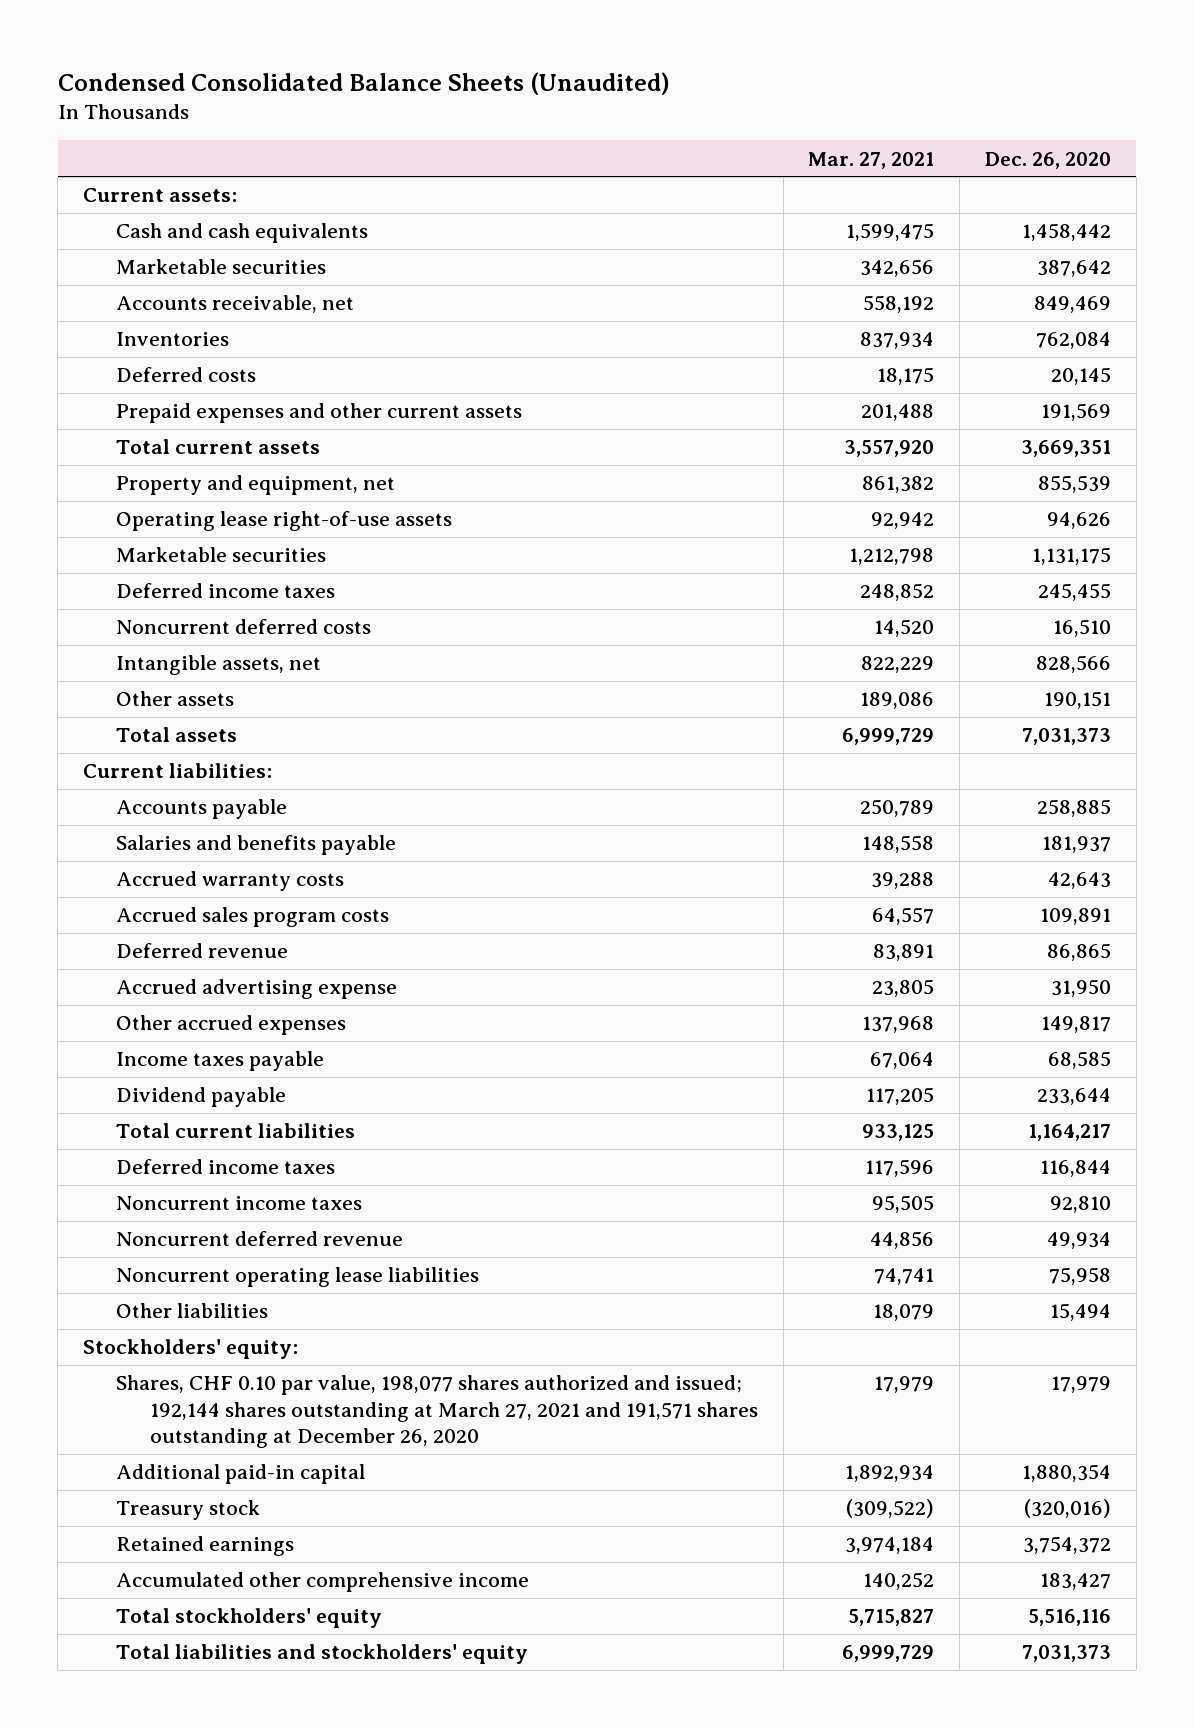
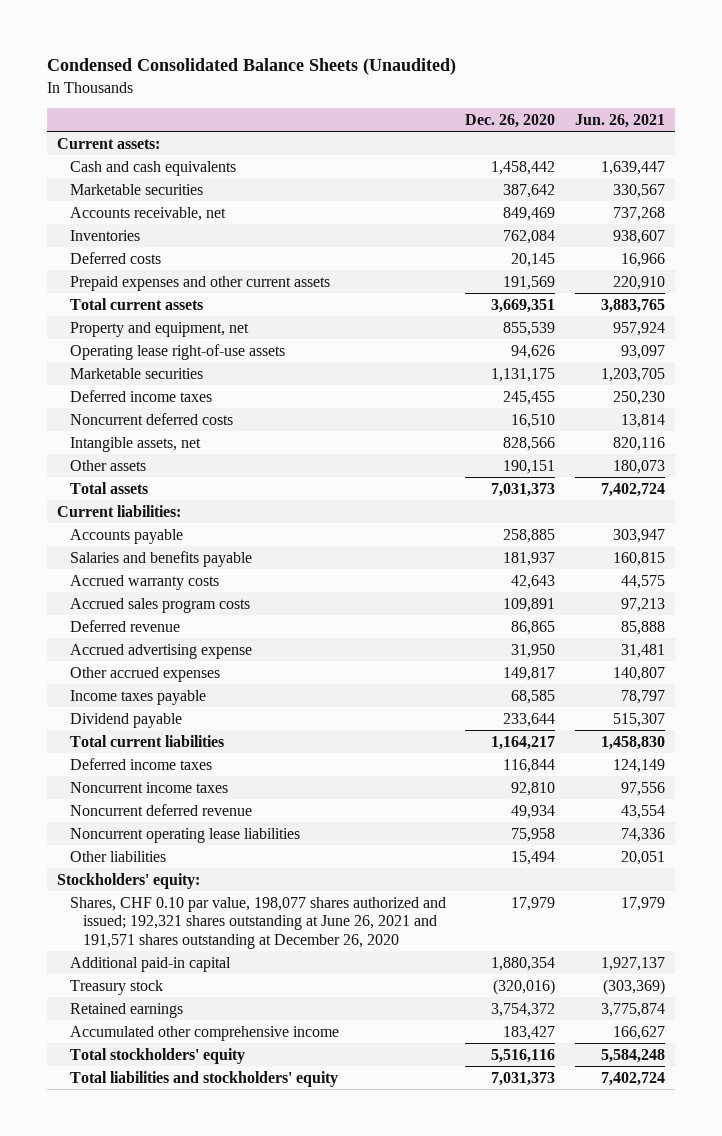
- | Mar. 27, 2021 | Dec. 26, 2020
+ | Dec. 26, 2020 | Jun. 26, 2021
- Shares, CHF 0.10 par value, 198,077 shares authorized and issued; 192,144 shares outstanding at March 27, 2021 and 191,571 shares outstanding at December 26, 2020 | 17,979 | 17,979
+ Shares, CHF 0.10 par value, 198,077 shares authorized and issued; 192,321 shares outstanding at June 26, 2021 and 191,571 shares outstanding at December 26, 2020 | 17,979 | 17,979

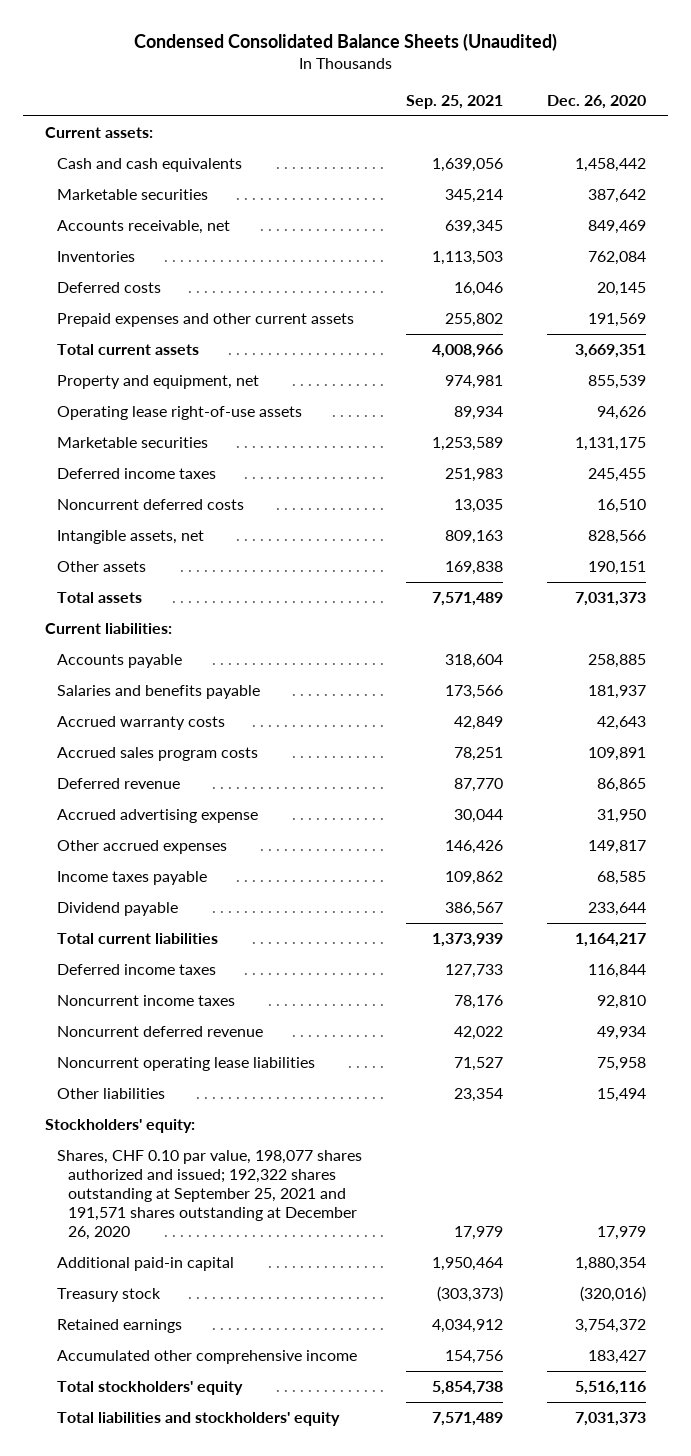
- | Dec. 26, 2020 | Jun. 26, 2021
+ | Sep. 25, 2021 | Dec. 26, 2020
- Shares, CHF 0.10 par value, 198,077 shares authorized and issued; 192,321 shares outstanding at June 26, 2021 and 191,571 shares outstanding at December 26, 2020 | 17,979 | 17,979
+ Shares, CHF 0.10 par value, 198,077 shares authorized and issued; 192,322 shares outstanding at September 25, 2021 and 191,571 shares outstanding at December 26, 2020 | 17,979 | 17,979

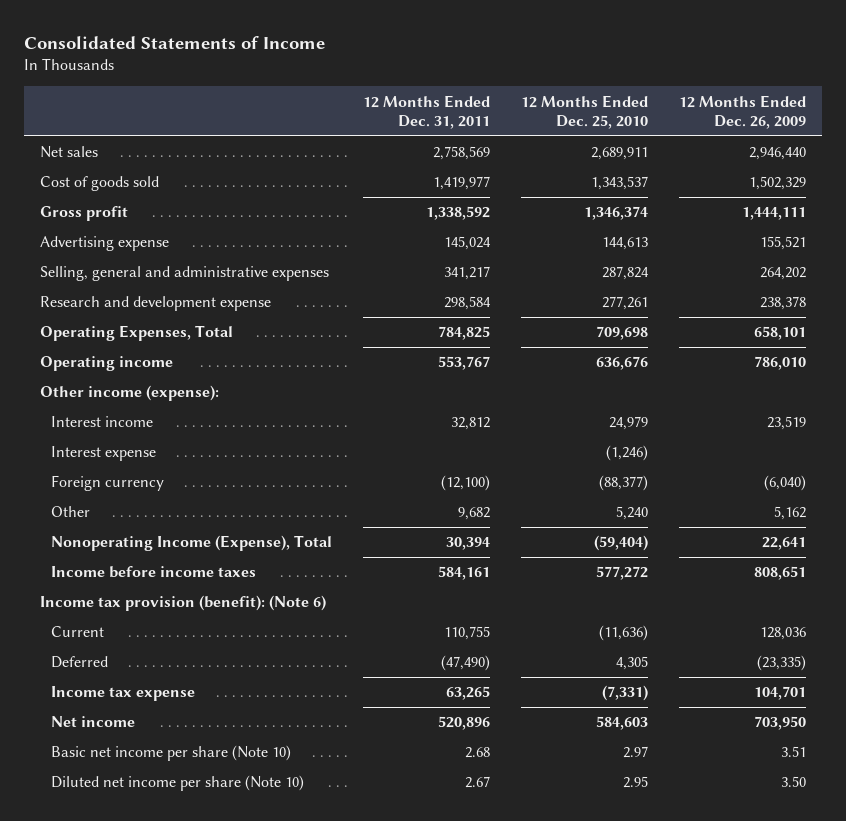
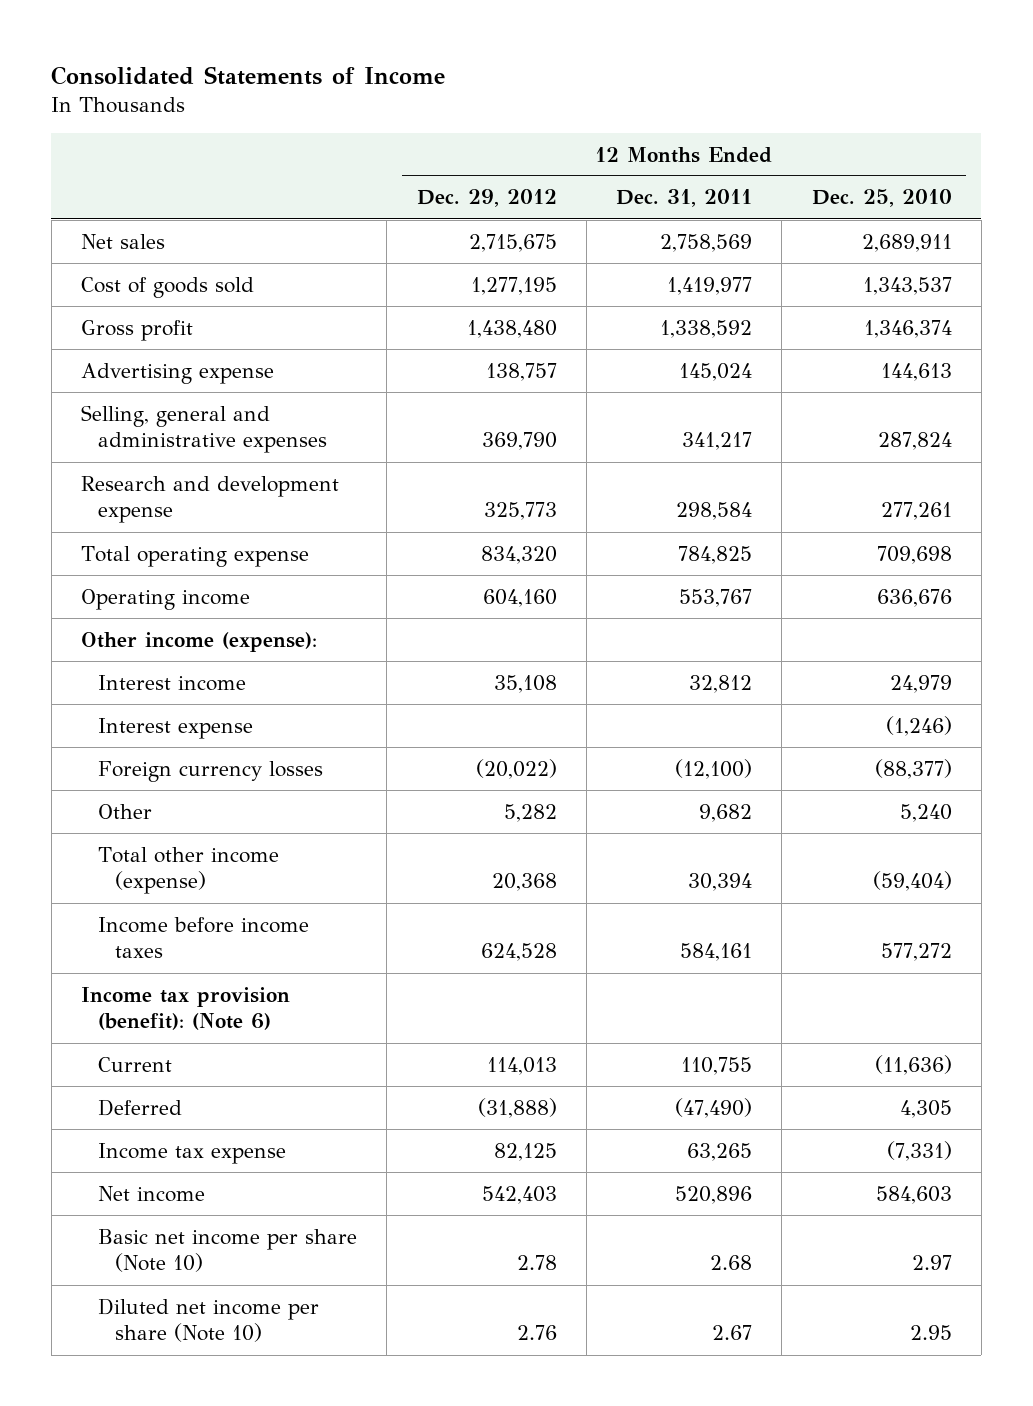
- | 12 Months Ended Dec. 31, 2011 | 12 Months Ended Dec. 25, 2010 | 12 Months Ended Dec. 26, 2009
+ | 12 Months Ended Dec. 29, 2012 | 12 Months Ended Dec. 31, 2011 | 12 Months Ended Dec. 25, 2010
- Operating Expenses, Total | 784,825 | 709,698 | 658,101
+ Total operating expense | 834,320 | 784,825 | 709,698
- Foreign currency | (12,100) | (88,377) | (6,040)
+ Foreign currency losses | (20,022) | (12,100) | (88,377)
- Nonoperating Income (Expense), Total | 30,394 | (59,404) | 22,641
+ Total other income (expense) | 20,368 | 30,394 | (59,404)

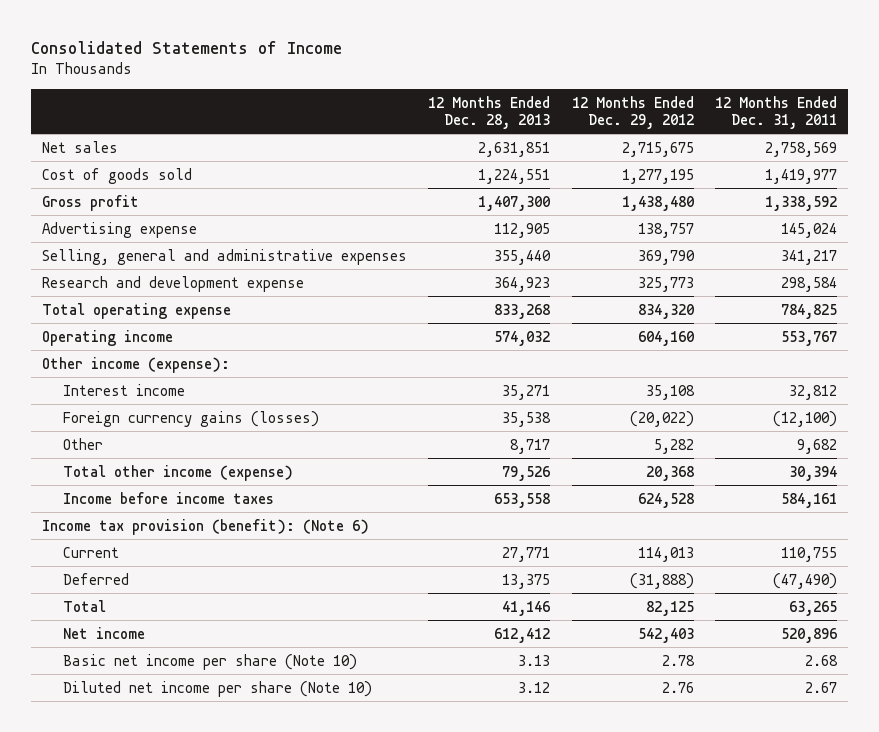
- | 12 Months Ended Dec. 29, 2012 | 12 Months Ended Dec. 31, 2011 | 12 Months Ended Dec. 25, 2010
+ | 12 Months Ended Dec. 28, 2013 | 12 Months Ended Dec. 29, 2012 | 12 Months Ended Dec. 31, 2011
- Interest expense | | | (1,246)
- Foreign currency losses | (20,022) | (12,100) | (88,377)
+ Foreign currency gains (losses) | 35,538 | (20,022) | (12,100)
- Income tax expense | 82,125 | 63,265 | (7,331)
+ Total | 41,146 | 82,125 | 63,265

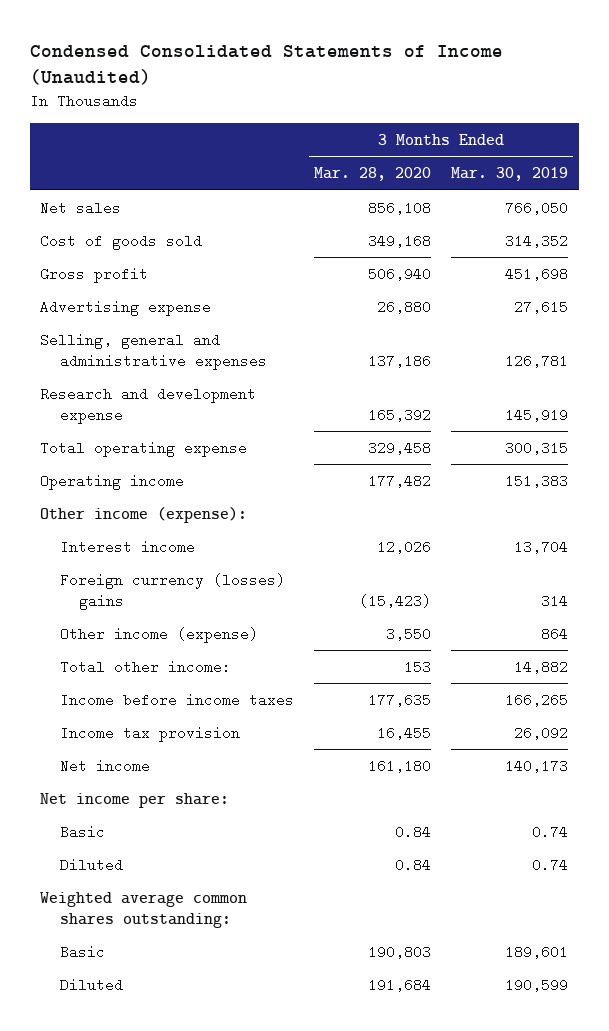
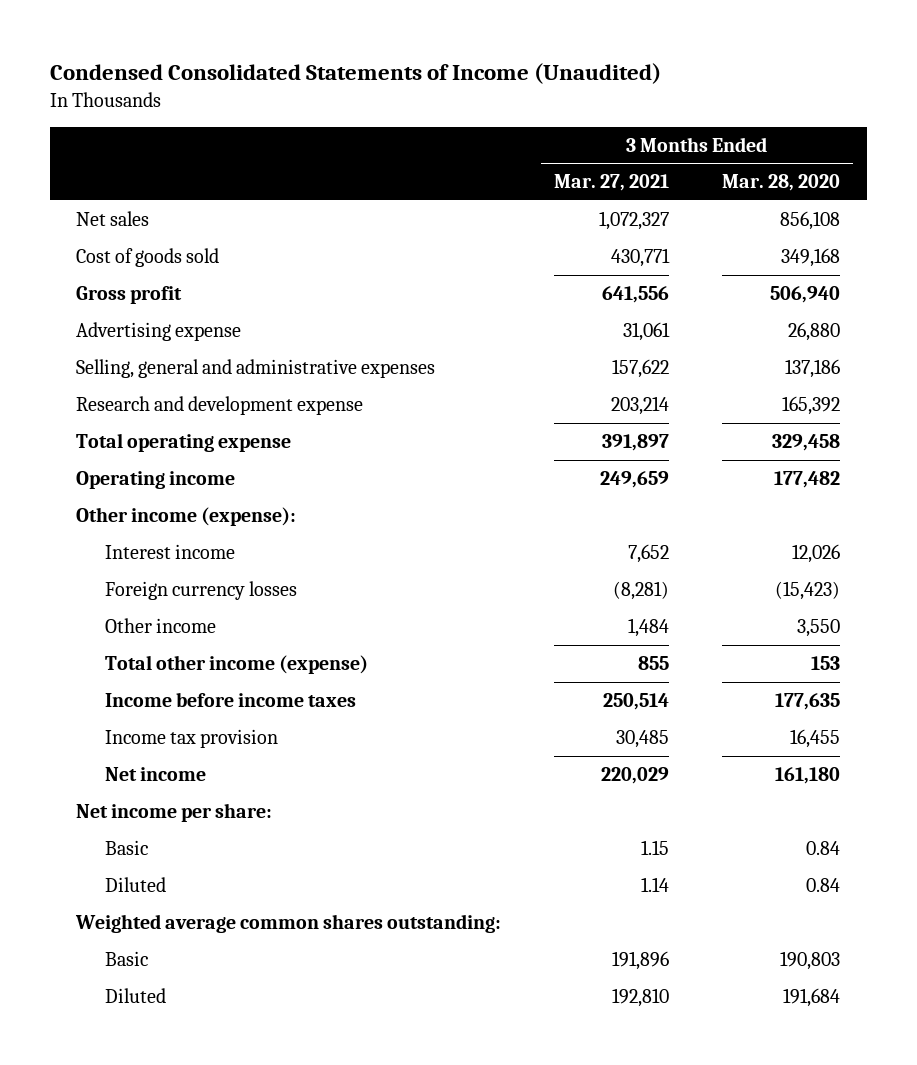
- | 3 Months Ended Mar. 28, 2020 | 3 Months Ended Mar. 30, 2019
+ | 3 Months Ended Mar. 27, 2021 | 3 Months Ended Mar. 28, 2020
- Foreign currency (losses) gains | (15,423) | 314
- Other income (expense) | 3,550 | 864
- Total other income: | 153 | 14,882
+ Foreign currency losses | (8,281) | (15,423)
+ Other income | 1,484 | 3,550
+ Total other income (expense) | 855 | 153

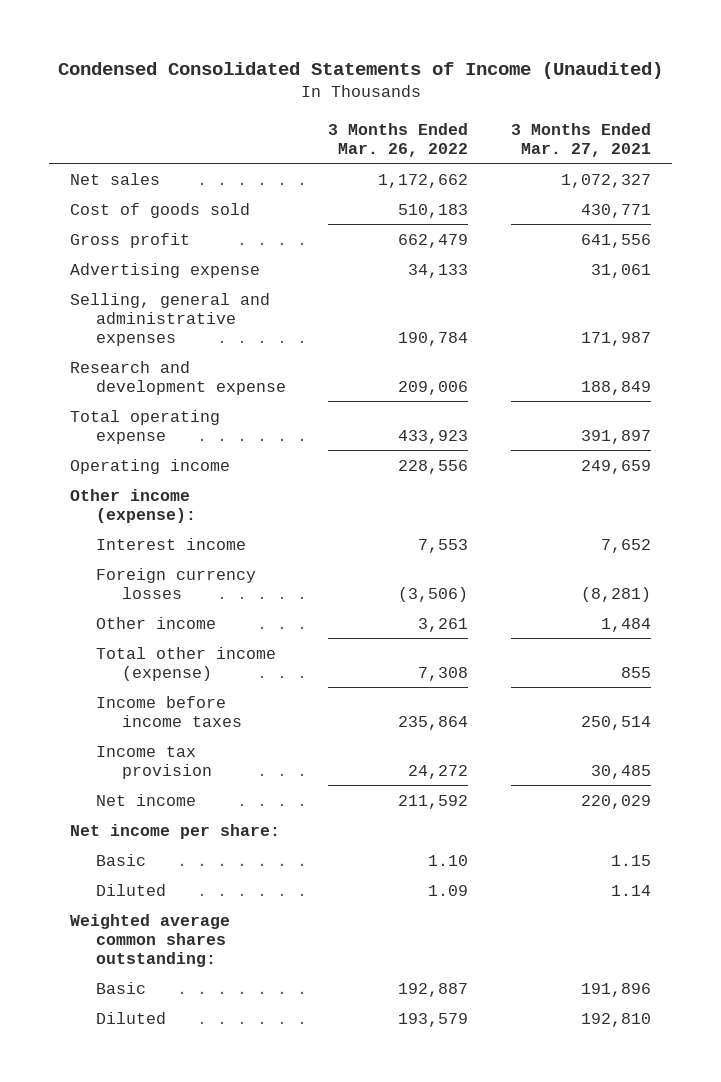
- | 3 Months Ended Mar. 27, 2021 | 3 Months Ended Mar. 28, 2020
+ | 3 Months Ended Mar. 26, 2022 | 3 Months Ended Mar. 27, 2021
- Selling, general and administrative expenses | 157,622 | 137,186
- Research and development expense | 203,214 | 165,392
+ Selling, general and administrative expenses | 190,784 | 171,987
+ Research and development expense | 209,006 | 188,849

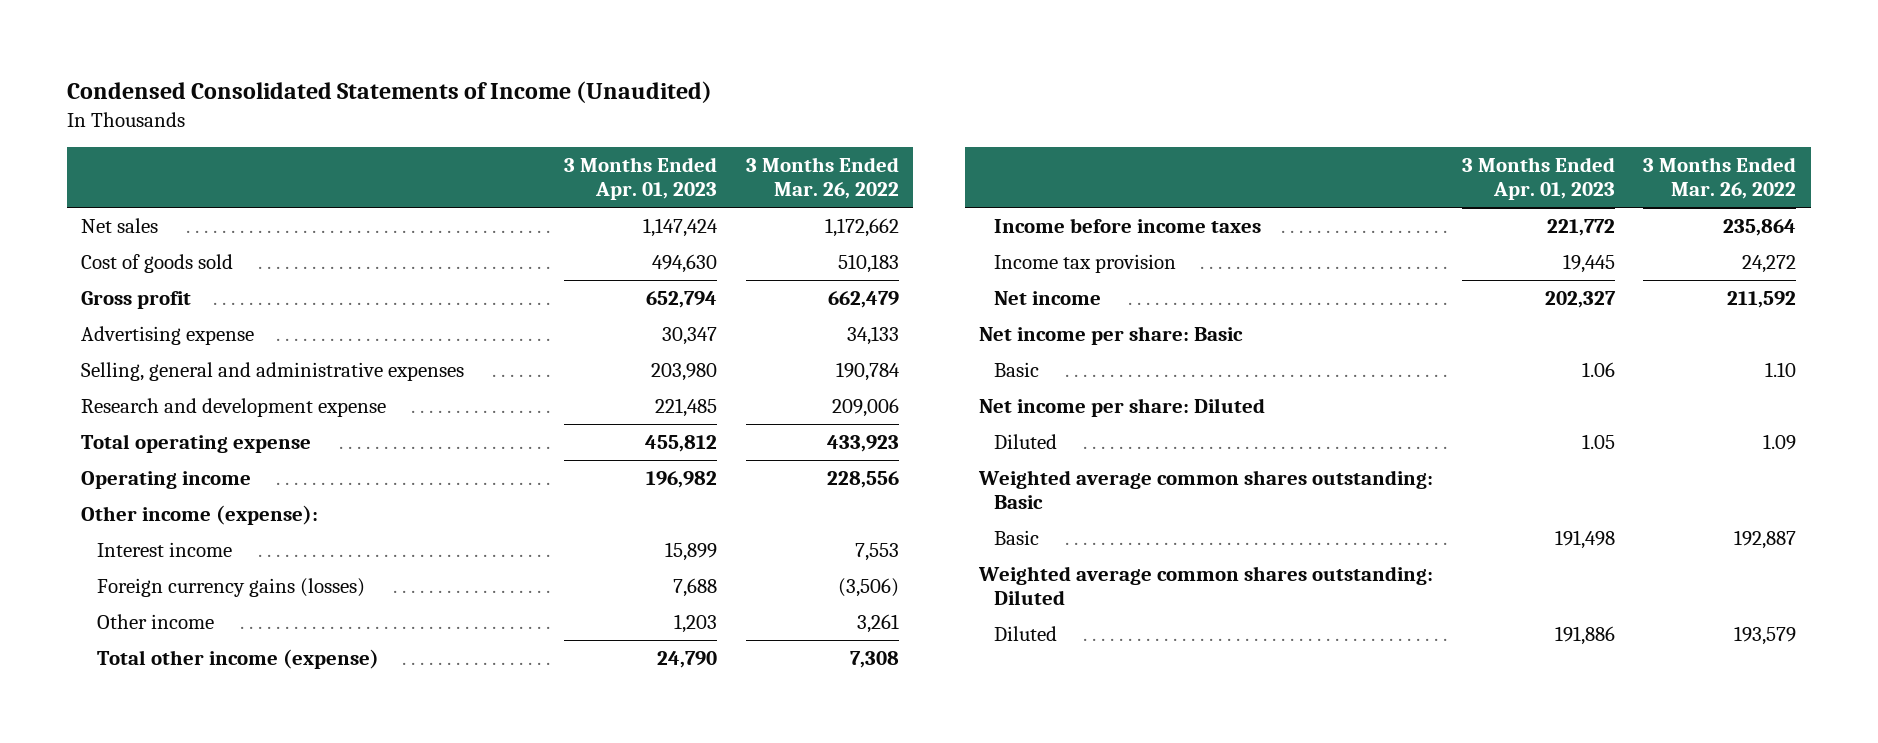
- | 3 Months Ended Mar. 26, 2022 | 3 Months Ended Mar. 27, 2021
+ | 3 Months Ended Apr. 01, 2023 | 3 Months Ended Mar. 26, 2022
- Foreign currency losses | (3,506) | (8,281)
+ Foreign currency gains (losses) | 7,688 | (3,506)
- Net income per share:
+ Net income per share: Basic
+ Net income per share: Diluted
- Weighted average common shares outstanding:
+ Weighted average common shares outstanding: Basic
+ Weighted average common shares outstanding: Diluted

